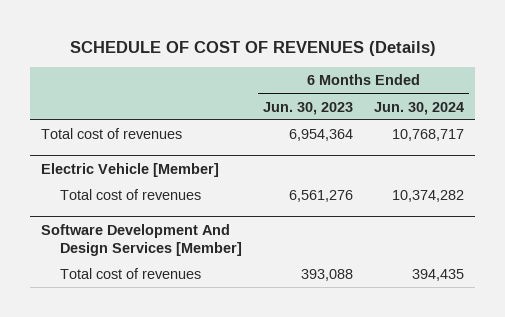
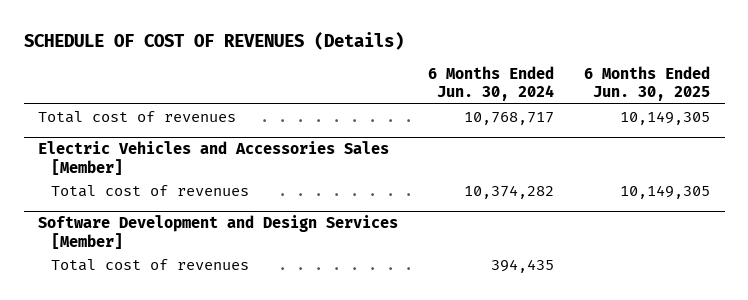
- | 6 Months Ended Jun. 30, 2023 | 6 Months Ended Jun. 30, 2024
+ | 6 Months Ended Jun. 30, 2024 | 6 Months Ended Jun. 30, 2025
- Electric Vehicle [Member]
+ Electric Vehicles and Accessories Sales [Member]
- Software Development And Design Services [Member]
+ Software Development and Design Services [Member]

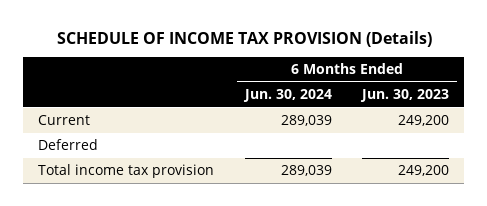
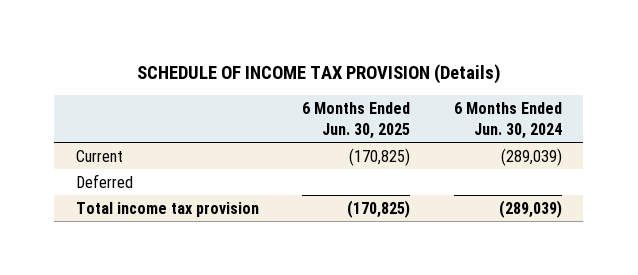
- | 6 Months Ended Jun. 30, 2024 | 6 Months Ended Jun. 30, 2023
+ | 6 Months Ended Jun. 30, 2025 | 6 Months Ended Jun. 30, 2024
- Current | 289,039 | 249,200
+ Current | (170,825) | (289,039)
- Total income tax provision | 289,039 | 249,200
+ Total income tax provision | (170,825) | (289,039)

